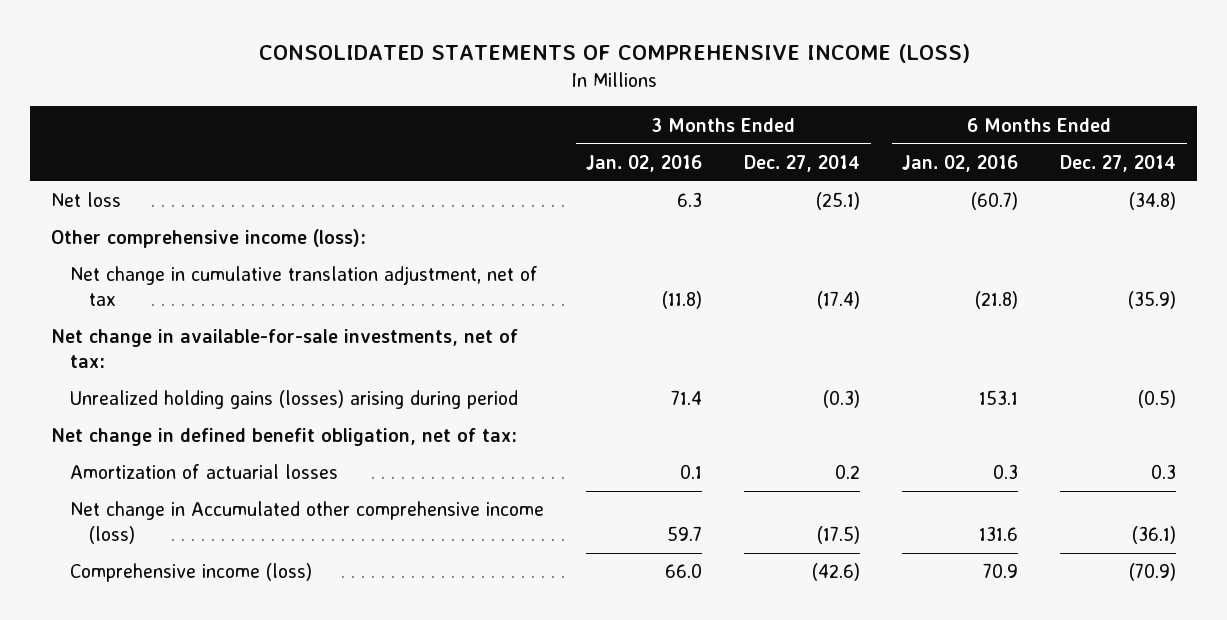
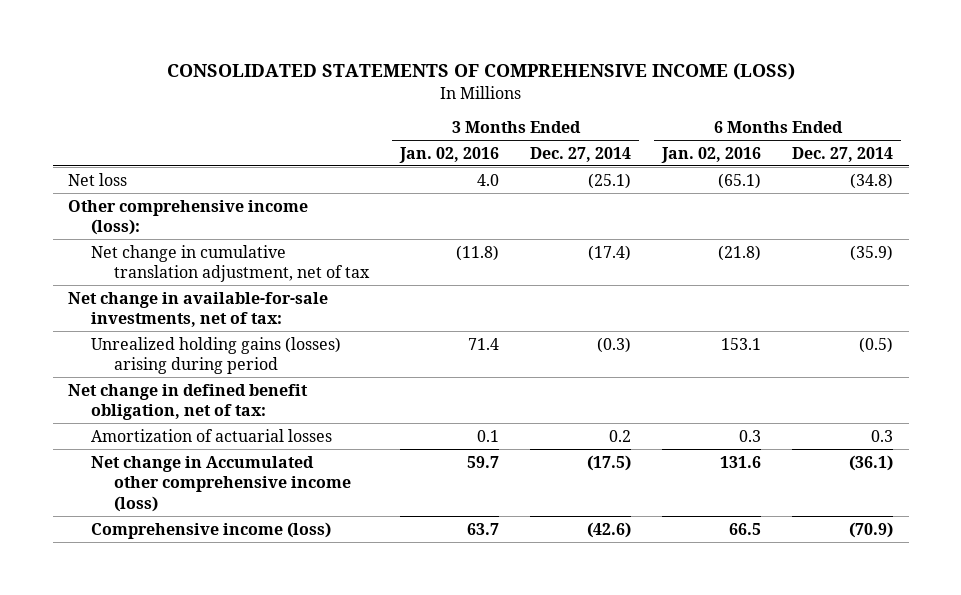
- Net loss | 6.3 | (25.1) | (60.7) | (34.8)
+ Net loss | 4.0 | (25.1) | (65.1) | (34.8)
- Comprehensive income (loss) | 66.0 | (42.6) | 70.9 | (70.9)
+ Comprehensive income (loss) | 63.7 | (42.6) | 66.5 | (70.9)

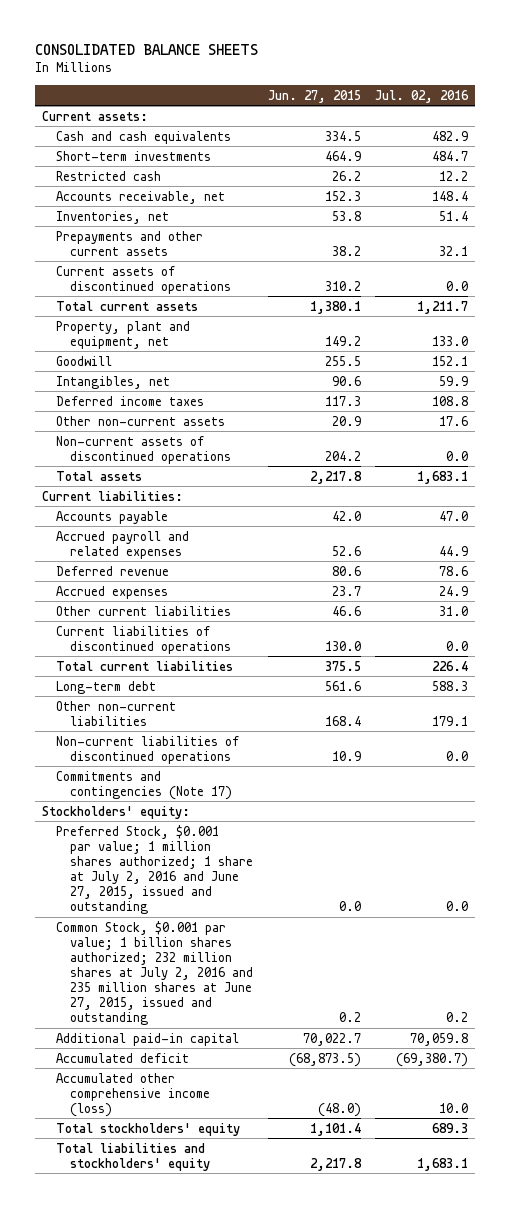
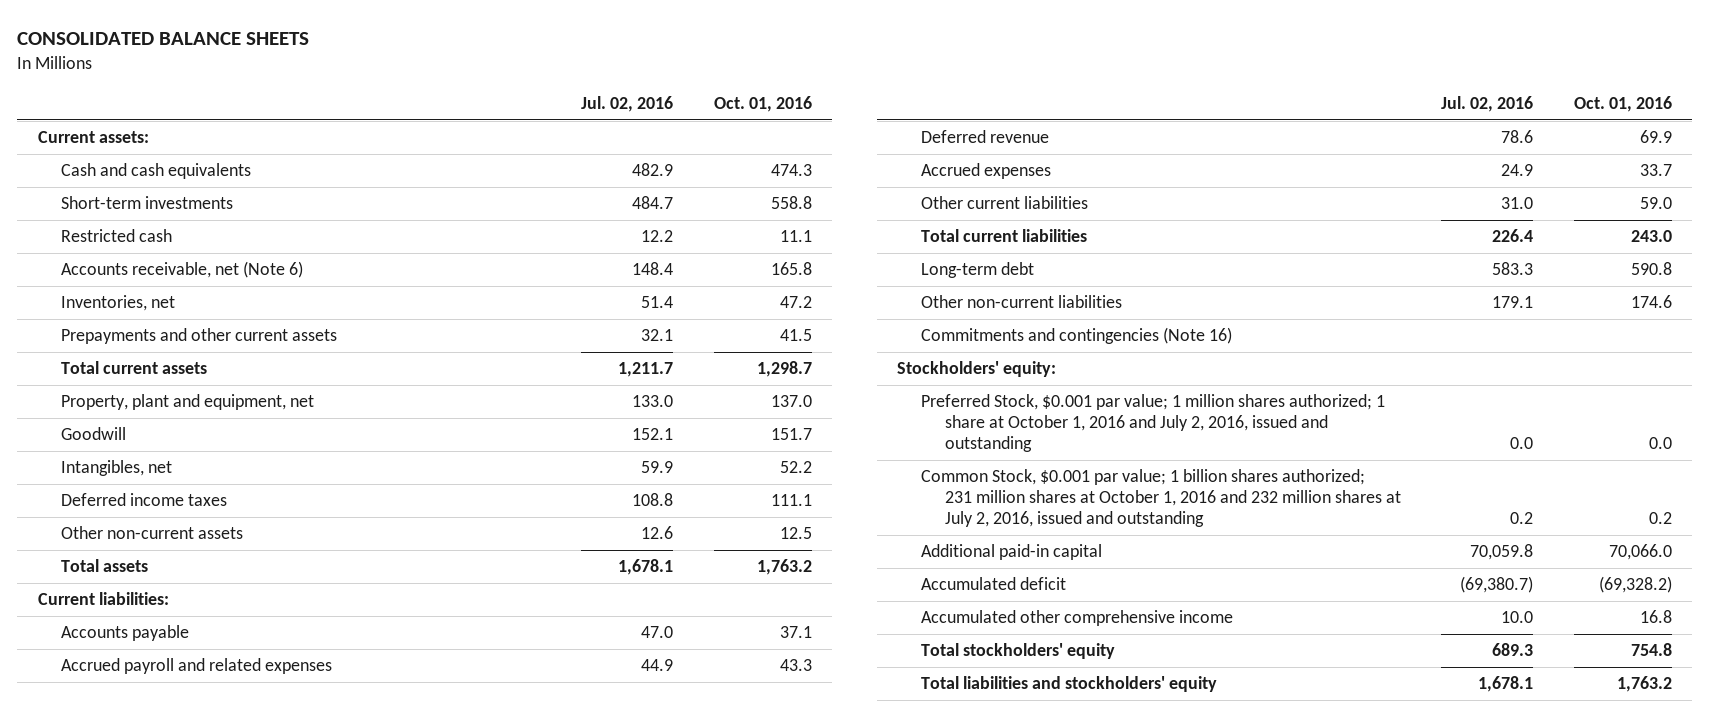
- | Jun. 27, 2015 | Jul. 02, 2016
+ | Jul. 02, 2016 | Oct. 01, 2016
- Accounts receivable, net | 152.3 | 148.4
+ Accounts receivable, net (Note 6) | 148.4 | 165.8
- Current assets of discontinued operations | 310.2 | 0.0
- Other non-current assets | 20.9 | 17.6
- Non-current assets of discontinued operations | 204.2 | 0.0
- Total assets | 2,217.8 | 1,683.1
+ Other non-current assets | 12.6 | 12.5
+ Total assets | 1,678.1 | 1,763.2
- Current liabilities of discontinued operations | 130.0 | 0.0
- Long-term debt | 561.6 | 588.3
+ Long-term debt | 583.3 | 590.8
- Non-current liabilities of discontinued operations | 10.9 | 0.0
- Commitments and contingencies (Note 17)
+ Commitments and contingencies (Note 16)
- Preferred Stock, $0.001 par value; 1 million shares authorized; 1 share at July 2, 2016 and June 27, 2015, issued and outstanding | 0.0 | 0.0
- Common Stock, $0.001 par value; 1 billion shares authorized; 232 million shares at July 2, 2016 and 235 million shares at June 27, 2015, issued and outstanding | 0.2 | 0.2
+ Preferred Stock, $0.001 par value; 1 million shares authorized; 1 share at October 1, 2016 and July 2, 2016, issued and outstanding | 0.0 | 0.0
+ Common Stock, $0.001 par value; 1 billion shares authorized; 231 million shares at October 1, 2016 and 232 million shares at July 2, 2016, issued and outstanding | 0.2 | 0.2
- Accumulated other comprehensive income (loss) | (48.0) | 10.0
+ Accumulated other comprehensive income | 10.0 | 16.8
- Total liabilities and stockholders' equity | 2,217.8 | 1,683.1
+ Total liabilities and stockholders' equity | 1,678.1 | 1,763.2

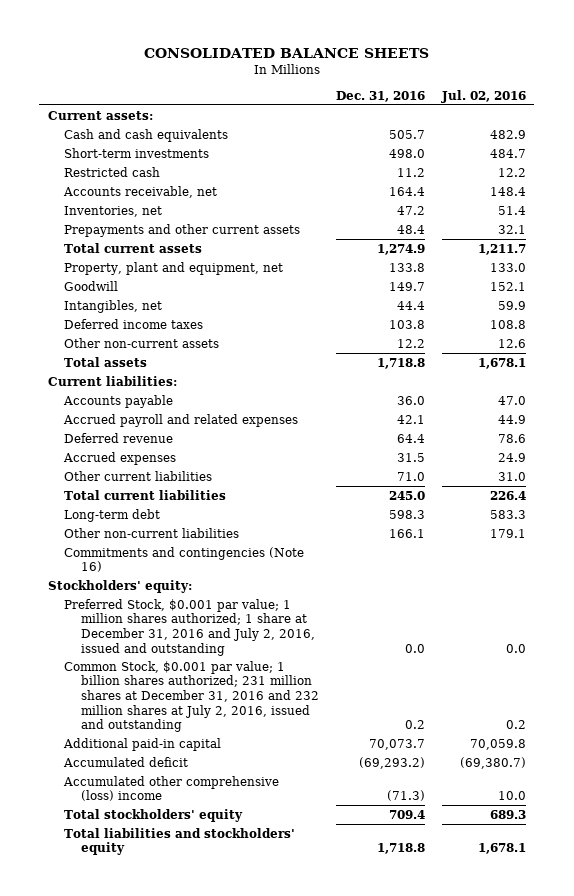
- | Jul. 02, 2016 | Oct. 01, 2016
+ | Dec. 31, 2016 | Jul. 02, 2016
- Accounts receivable, net (Note 6) | 148.4 | 165.8
+ Accounts receivable, net | 164.4 | 148.4
- Preferred Stock, $0.001 par value; 1 million shares authorized; 1 share at October 1, 2016 and July 2, 2016, issued and outstanding | 0.0 | 0.0
- Common Stock, $0.001 par value; 1 billion shares authorized; 231 million shares at October 1, 2016 and 232 million shares at July 2, 2016, issued and outstanding | 0.2 | 0.2
+ Preferred Stock, $0.001 par value; 1 million shares authorized; 1 share at December 31, 2016 and July 2, 2016, issued and outstanding | 0.0 | 0.0
+ Common Stock, $0.001 par value; 1 billion shares authorized; 231 million shares at December 31, 2016 and 232 million shares at July 2, 2016, issued and outstanding | 0.2 | 0.2
- Accumulated other comprehensive income | 10.0 | 16.8
+ Accumulated other comprehensive (loss) income | (71.3) | 10.0

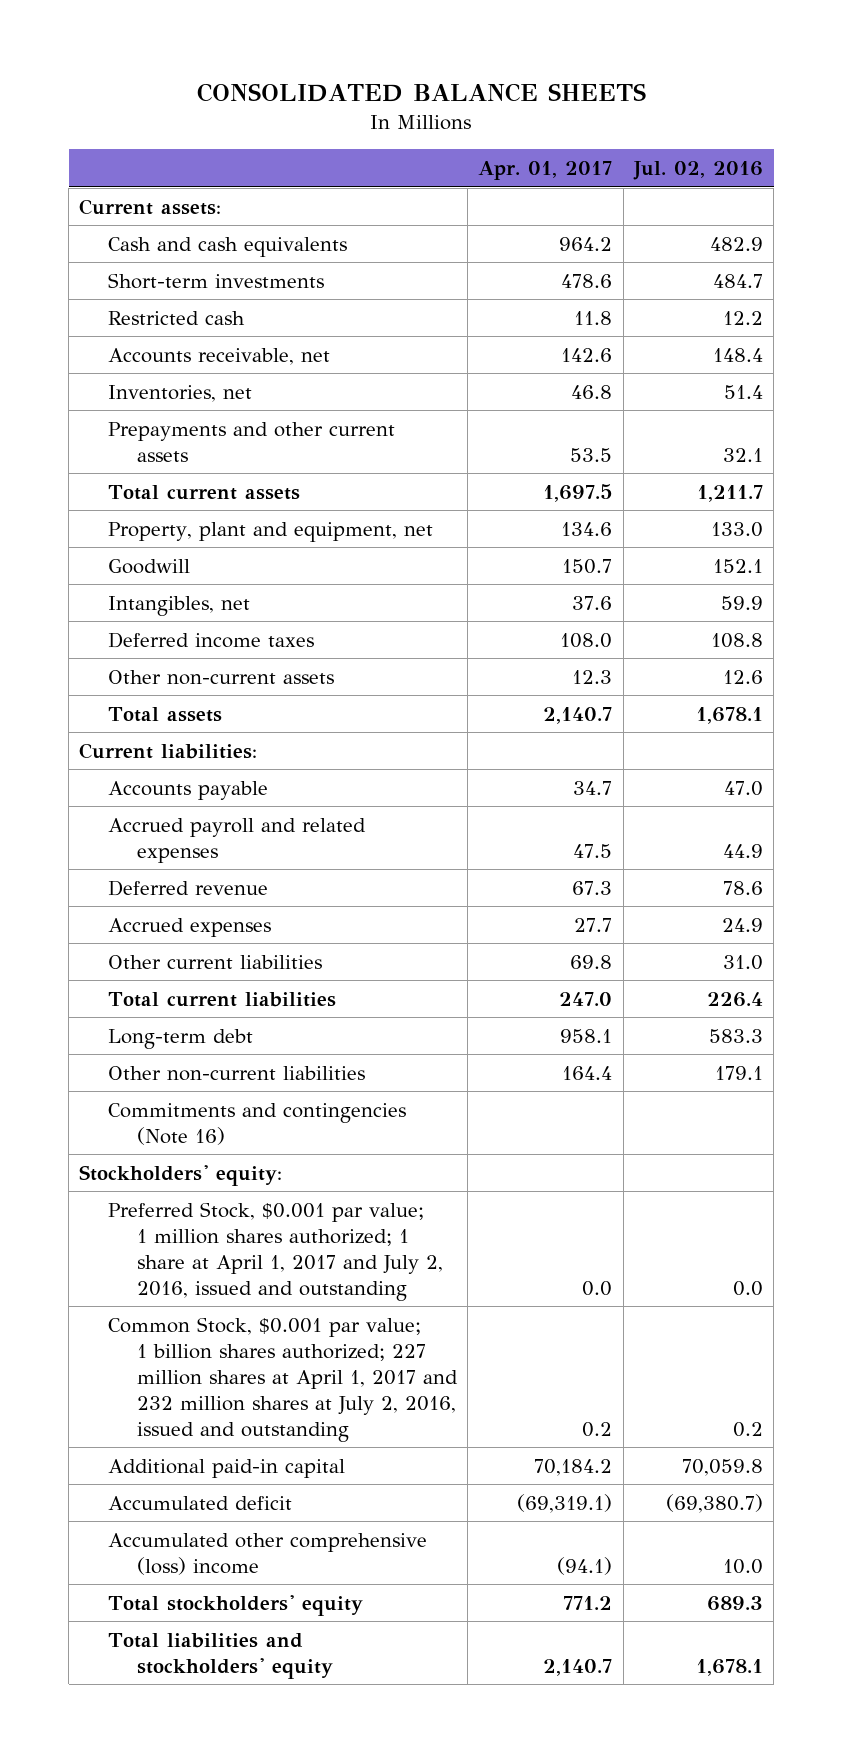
- | Dec. 31, 2016 | Jul. 02, 2016
+ | Apr. 01, 2017 | Jul. 02, 2016
- Preferred Stock, $0.001 par value; 1 million shares authorized; 1 share at December 31, 2016 and July 2, 2016, issued and outstanding | 0.0 | 0.0
- Common Stock, $0.001 par value; 1 billion shares authorized; 231 million shares at December 31, 2016 and 232 million shares at July 2, 2016, issued and outstanding | 0.2 | 0.2
+ Preferred Stock, $0.001 par value; 1 million shares authorized; 1 share at April 1, 2017 and July 2, 2016, issued and outstanding | 0.0 | 0.0
+ Common Stock, $0.001 par value; 1 billion shares authorized; 227 million shares at April 1, 2017 and 232 million shares at July 2, 2016, issued and outstanding | 0.2 | 0.2

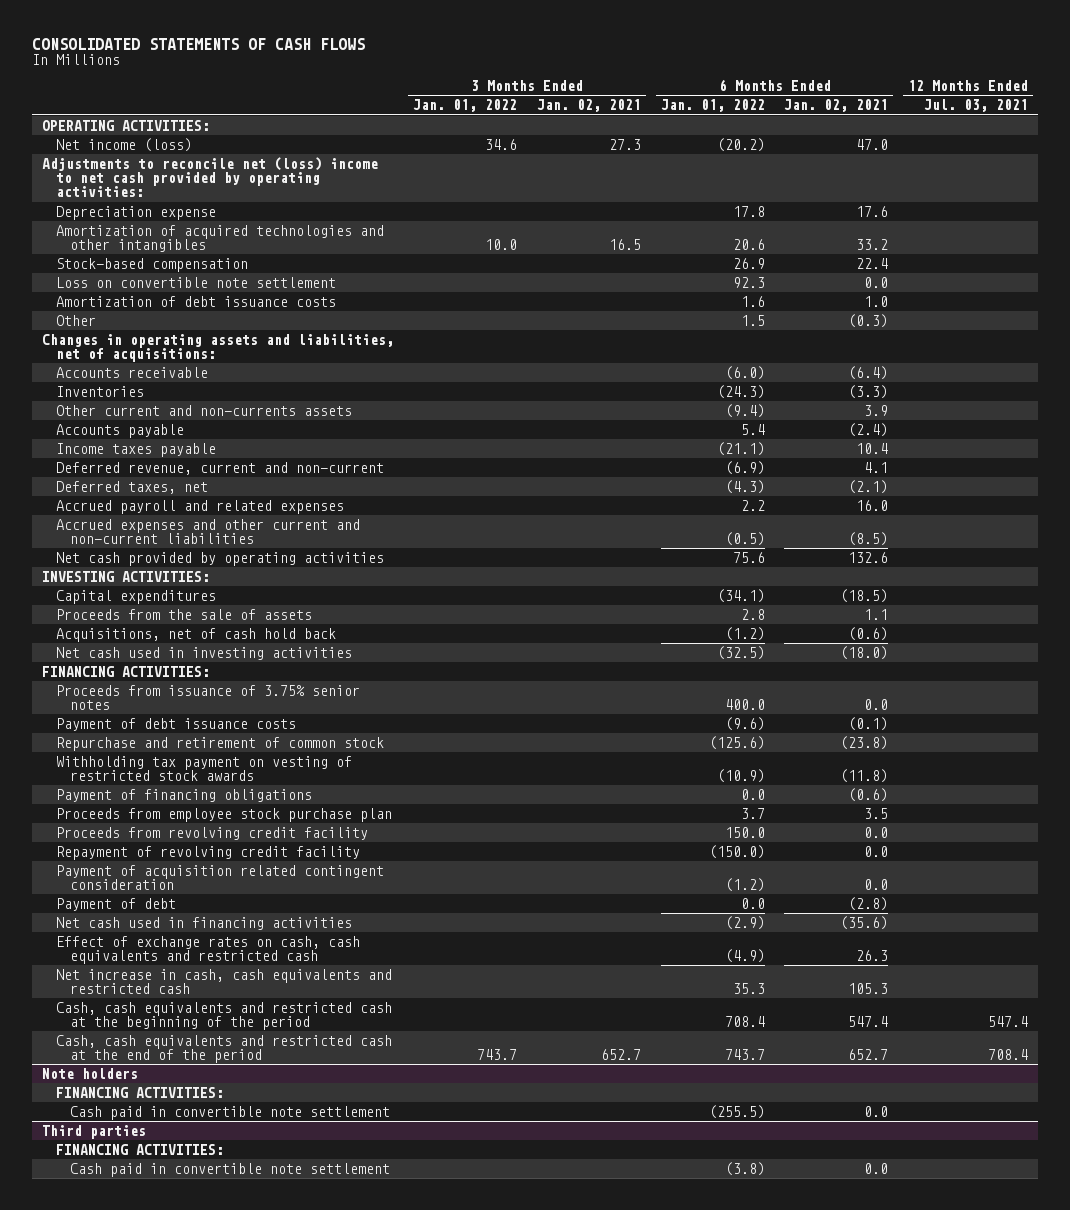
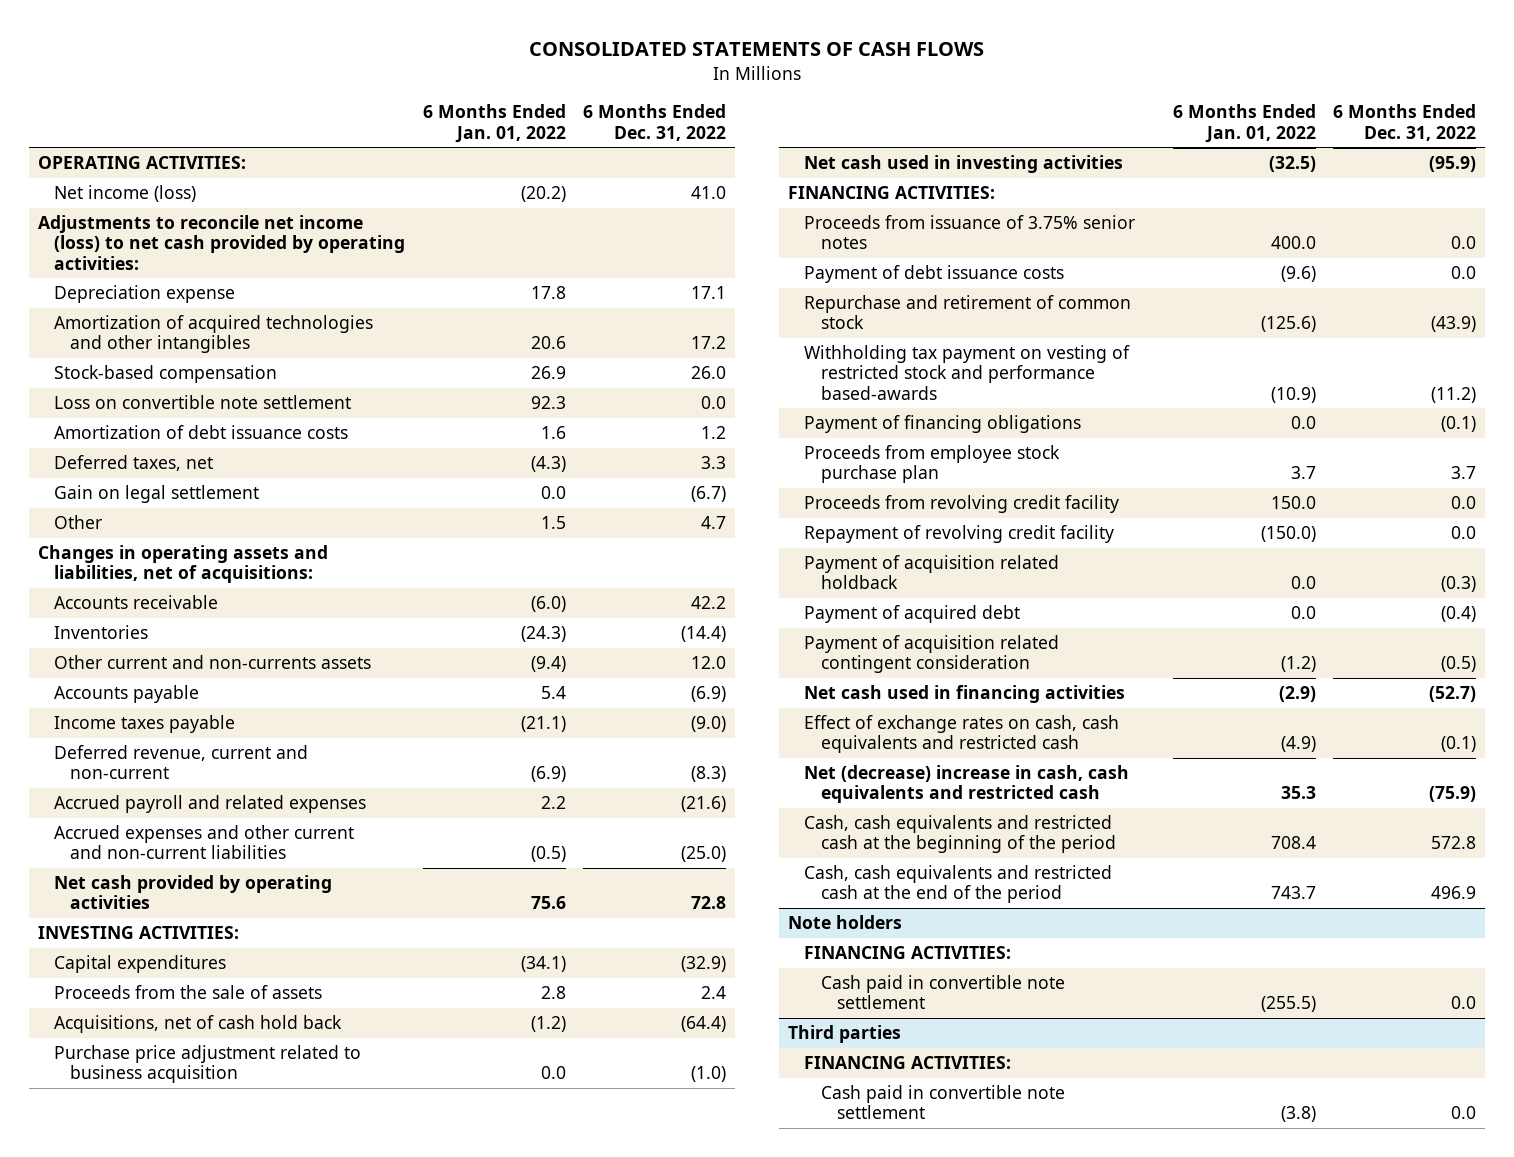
- | 3 Months Ended Jan. 01, 2022 | 3 Months Ended Jan. 02, 2021 | 6 Months Ended Jan. 01, 2022 | 6 Months Ended Jan. 02, 2021 | 12 Months Ended Jul. 03, 2021
+ | 6 Months Ended Jan. 01, 2022 | 6 Months Ended Dec. 31, 2022
- Adjustments to reconcile net (loss) income to net cash provided by operating activities:
+ Adjustments to reconcile net income (loss) to net cash provided by operating activities:
moved up: Deferred taxes, net | (4.3) | 3.3
+ Gain on legal settlement | 0.0 | (6.7)
+ Purchase price adjustment related to business acquisition | 0.0 | (1.0)
- Withholding tax payment on vesting of restricted stock awards | | | (10.9) | (11.8) |
+ Withholding tax payment on vesting of restricted stock and performance based-awards | (10.9) | (11.2)
+ Payment of acquisition related holdback | 0.0 | (0.3)
+ Payment of acquired debt | 0.0 | (0.4)
- Payment of debt | | | 0.0 | (2.8) |
- Net increase in cash, cash equivalents and restricted cash | | | 35.3 | 105.3 |
+ Net (decrease) increase in cash, cash equivalents and restricted cash | 35.3 | (75.9)

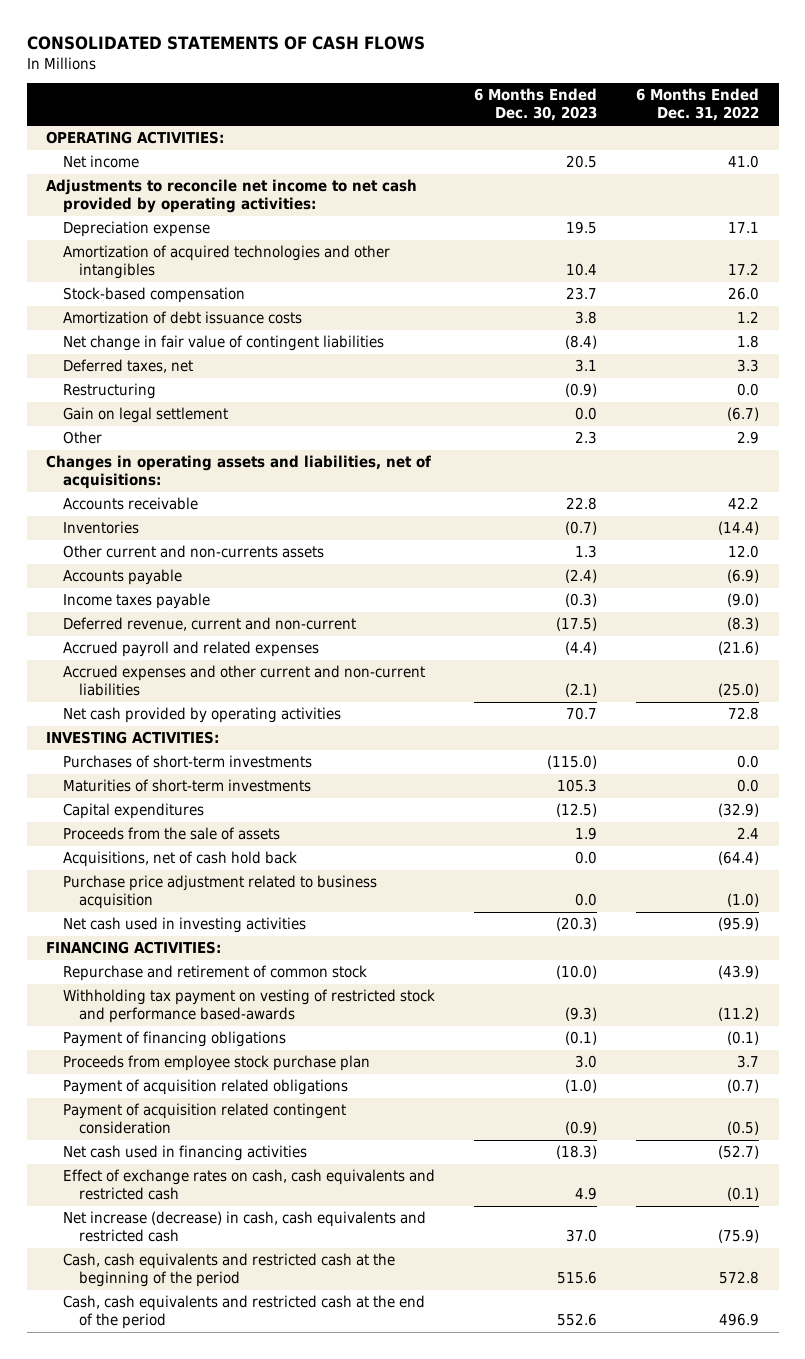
- | 6 Months Ended Jan. 01, 2022 | 6 Months Ended Dec. 31, 2022
+ | 6 Months Ended Dec. 30, 2023 | 6 Months Ended Dec. 31, 2022
- Net income (loss) | (20.2) | 41.0
- Adjustments to reconcile net income (loss) to net cash provided by operating activities:
+ Net income | 20.5 | 41.0
+ Adjustments to reconcile net income to net cash provided by operating activities:
- Loss on convertible note settlement | 92.3 | 0.0
+ Net change in fair value of contingent liabilities | (8.4) | 1.8
+ Restructuring | (0.9) | 0.0
- Other | 1.5 | 4.7
+ Other | 2.3 | 2.9
+ Purchases of short-term investments | (115.0) | 0.0
+ Maturities of short-term investments | 105.3 | 0.0
- Proceeds from issuance of 3.75% senior notes | 400.0 | 0.0
- Payment of debt issuance costs | (9.6) | 0.0
- Proceeds from revolving credit facility | 150.0 | 0.0
- Repayment of revolving credit facility | (150.0) | 0.0
- Payment of acquisition related holdback | 0.0 | (0.3)
- Payment of acquired debt | 0.0 | (0.4)
+ Payment of acquisition related obligations | (1.0) | (0.7)
- Net (decrease) increase in cash, cash equivalents and restricted cash | 35.3 | (75.9)
+ Net increase (decrease) in cash, cash equivalents and restricted cash | 37.0 | (75.9)
- Note holders
- FINANCING ACTIVITIES:
- Cash paid in convertible note settlement | (255.5) | 0.0
- Third parties
- FINANCING ACTIVITIES:
- Cash paid in convertible note settlement | (3.8) | 0.0

